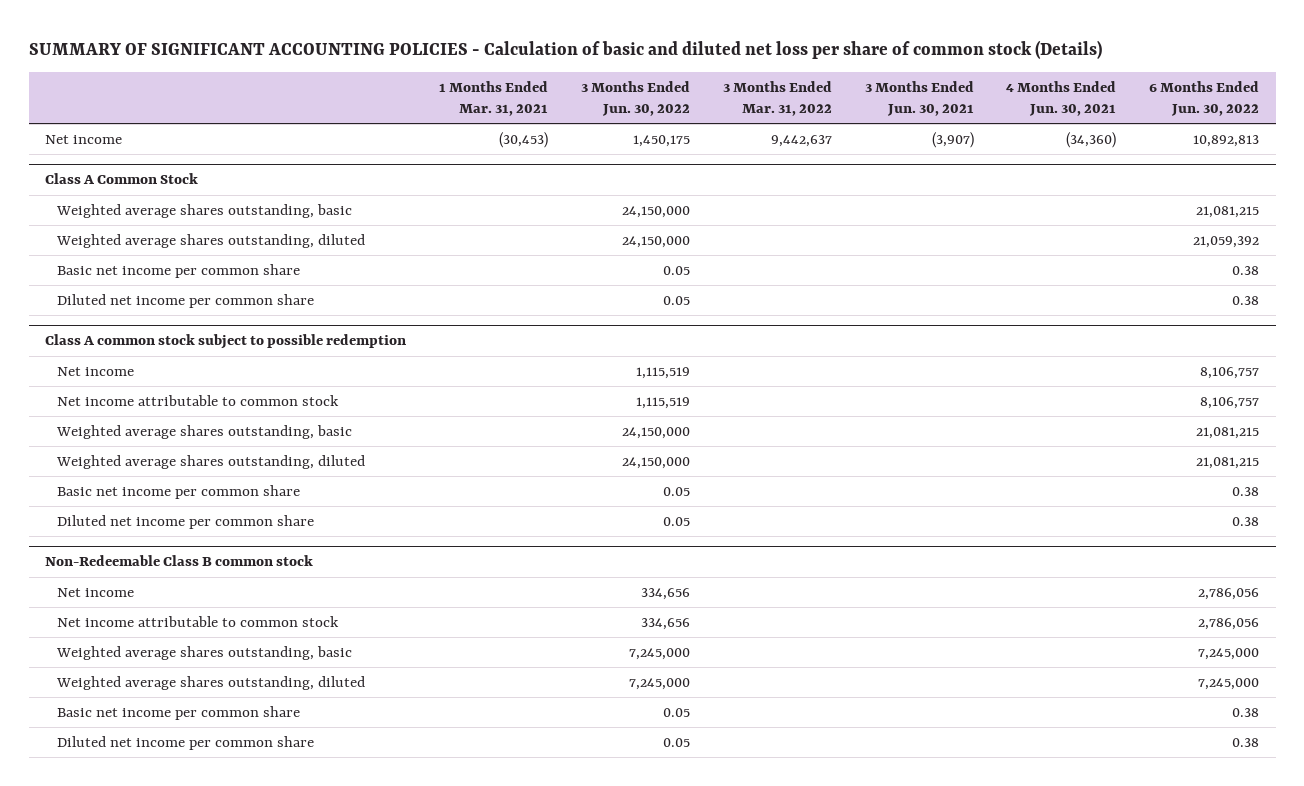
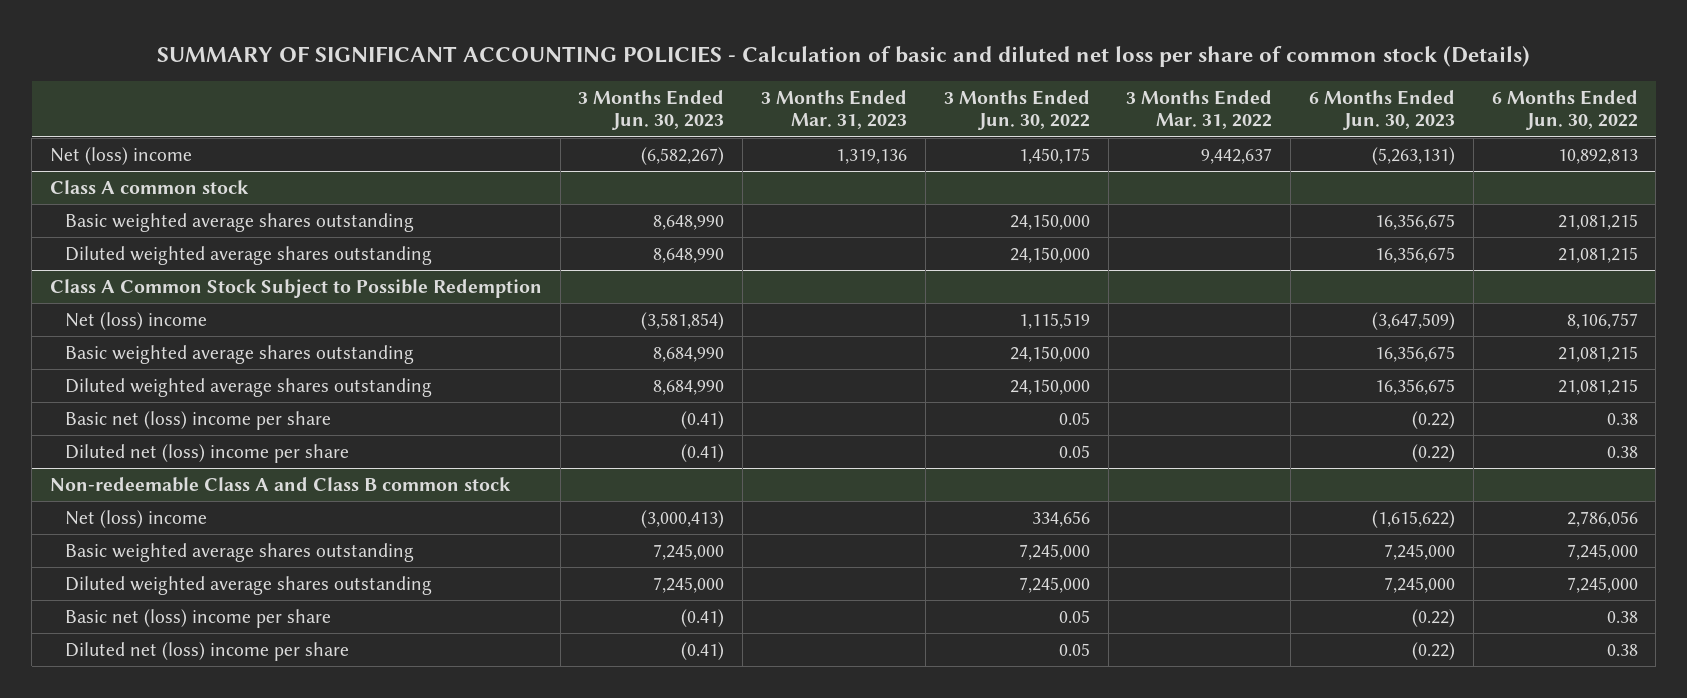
- | 1 Months Ended Mar. 31, 2021 | 3 Months Ended Jun. 30, 2022 | 3 Months Ended Mar. 31, 2022 | 3 Months Ended Jun. 30, 2021 | 4 Months Ended Jun. 30, 2021 | 6 Months Ended Jun. 30, 2022
+ | 3 Months Ended Jun. 30, 2023 | 3 Months Ended Mar. 31, 2023 | 3 Months Ended Jun. 30, 2022 | 3 Months Ended Mar. 31, 2022 | 6 Months Ended Jun. 30, 2023 | 6 Months Ended Jun. 30, 2022
- Net income | (30,453) | 1,450,175 | 9,442,637 | (3,907) | (34,360) | 10,892,813
- Class A Common Stock
- Weighted average shares outstanding, basic | | 24,150,000 | | | | 21,081,215
- Weighted average shares outstanding, diluted | | 24,150,000 | | | | 21,059,392
- Basic net income per common share | | 0.05 | | | | 0.38
- Diluted net income per common share | | 0.05 | | | | 0.38
- Class A common stock subject to possible redemption
- Net income | | 1,115,519 | | | | 8,106,757
- Net income attributable to common stock | | 1,115,519 | | | | 8,106,757
- Weighted average shares outstanding, basic | | 24,150,000 | | | | 21,081,215
- Weighted average shares outstanding, diluted | | 24,150,000 | | | | 21,081,215
- Basic net income per common share | | 0.05 | | | | 0.38
- Diluted net income per common share | | 0.05 | | | | 0.38
- Non-Redeemable Class B common stock
- Net income | | 334,656 | | | | 2,786,056
- Net income attributable to common stock | | 334,656 | | | | 2,786,056
- Weighted average shares outstanding, basic | | 7,245,000 | | | | 7,245,000
- Weighted average shares outstanding, diluted | | 7,245,000 | | | | 7,245,000
- Basic net income per common share | | 0.05 | | | | 0.38
- Diluted net income per common share | | 0.05 | | | | 0.38
+ Net (loss) income | (6,582,267) | 1,319,136 | 1,450,175 | 9,442,637 | (5,263,131) | 10,892,813
+ Class A common stock
+ Basic weighted average shares outstanding | 8,648,990 | | 24,150,000 | | 16,356,675 | 21,081,215
+ Diluted weighted average shares outstanding | 8,648,990 | | 24,150,000 | | 16,356,675 | 21,081,215
+ Class A Common Stock Subject to Possible Redemption
+ Net (loss) income | (3,581,854) | | 1,115,519 | | (3,647,509) | 8,106,757
+ Basic weighted average shares outstanding | 8,684,990 | | 24,150,000 | | 16,356,675 | 21,081,215
+ Diluted weighted average shares outstanding | 8,684,990 | | 24,150,000 | | 16,356,675 | 21,081,215
+ Basic net (loss) income per share | (0.41) | | 0.05 | | (0.22) | 0.38
+ Diluted net (loss) income per share | (0.41) | | 0.05 | | (0.22) | 0.38
+ Non-redeemable Class A and Class B common stock
+ Net (loss) income | (3,000,413) | | 334,656 | | (1,615,622) | 2,786,056
+ Basic weighted average shares outstanding | 7,245,000 | | 7,245,000 | | 7,245,000 | 7,245,000
+ Diluted weighted average shares outstanding | 7,245,000 | | 7,245,000 | | 7,245,000 | 7,245,000
+ Basic net (loss) income per share | (0.41) | | 0.05 | | (0.22) | 0.38
+ Diluted net (loss) income per share | (0.41) | | 0.05 | | (0.22) | 0.38

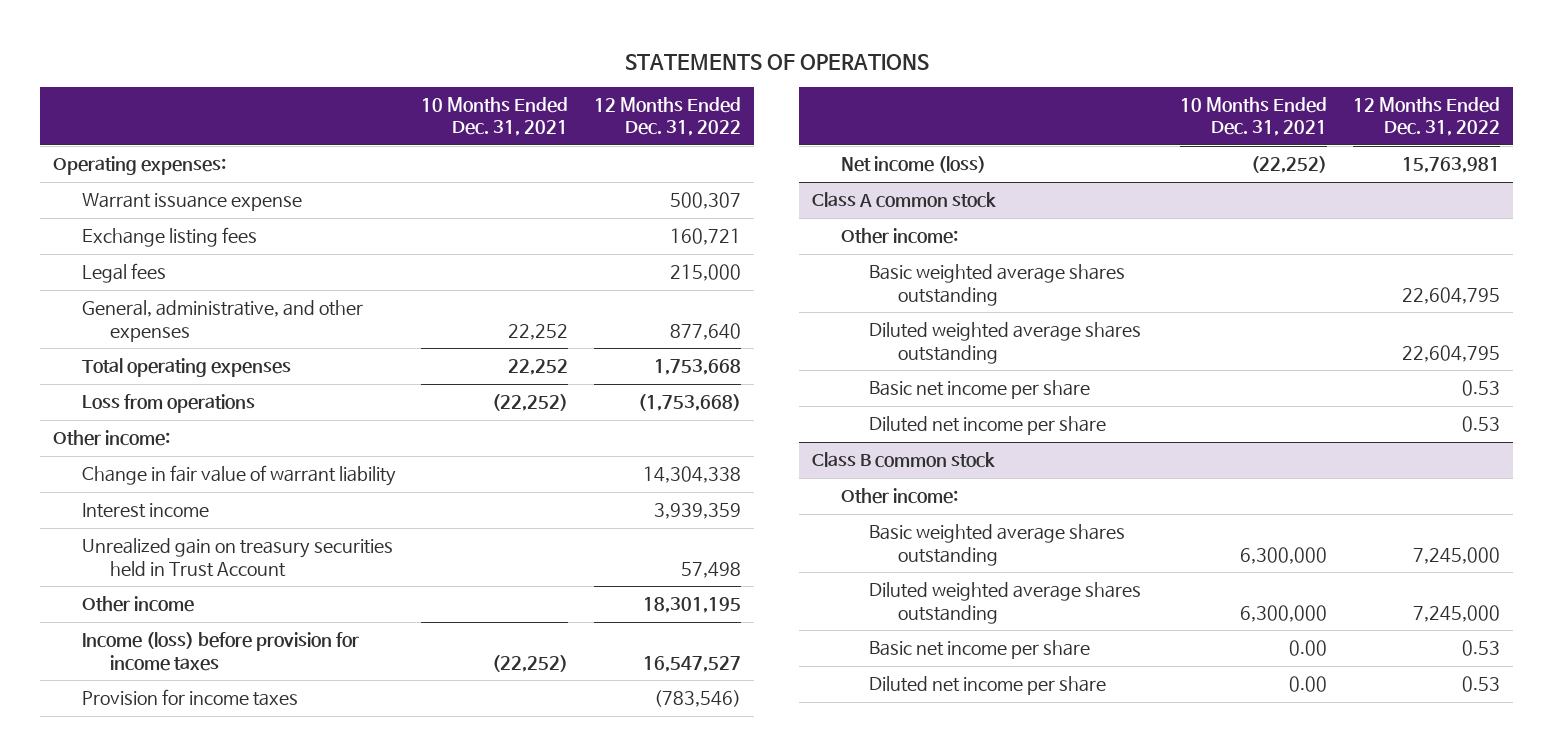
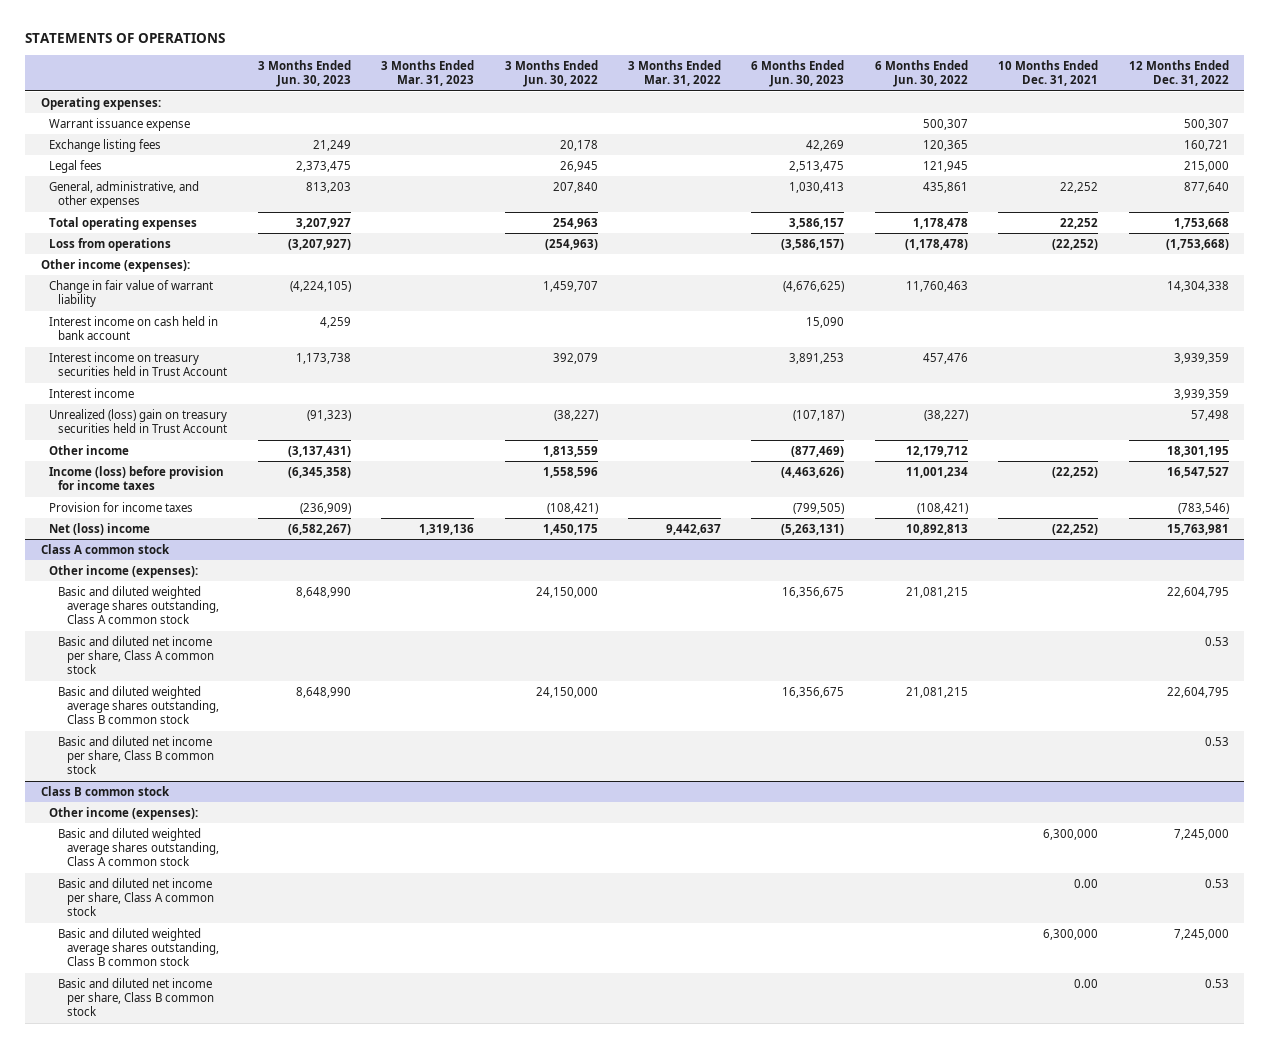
- | 10 Months Ended Dec. 31, 2021 | 12 Months Ended Dec. 31, 2022
+ | 3 Months Ended Jun. 30, 2023 | 3 Months Ended Mar. 31, 2023 | 3 Months Ended Jun. 30, 2022 | 3 Months Ended Mar. 31, 2022 | 6 Months Ended Jun. 30, 2023 | 6 Months Ended Jun. 30, 2022 | 10 Months Ended Dec. 31, 2021 | 12 Months Ended Dec. 31, 2022
- Other income:
+ Other income (expenses):
+ Interest income on cash held in bank account | 4,259 | | | | 15,090 | | |
+ Interest income on treasury securities held in Trust Account | 1,173,738 | | 392,079 | | 3,891,253 | 457,476 | | 3,939,359
- Unrealized gain on treasury securities held in Trust Account | | 57,498
+ Unrealized (loss) gain on treasury securities held in Trust Account | (91,323) | | (38,227) | | (107,187) | (38,227) | | 57,498
- Net income (loss) | (22,252) | 15,763,981
+ Net (loss) income | (6,582,267) | 1,319,136 | 1,450,175 | 9,442,637 | (5,263,131) | 10,892,813 | (22,252) | 15,763,981
@ Class A common stock
- Other income:
- Basic weighted average shares outstanding | | 22,604,795
- Diluted weighted average shares outstanding | | 22,604,795
- Basic net income per share | | 0.53
- Diluted net income per share | | 0.53
+ Other income (expenses):
+ Basic and diluted weighted average shares outstanding, Class A common stock | 8,648,990 | | 24,150,000 | | 16,356,675 | 21,081,215 | | 22,604,795
+ Basic and diluted net income per share, Class A common stock | | | | | | | | 0.53
+ Basic and diluted weighted average shares outstanding, Class B common stock | 8,648,990 | | 24,150,000 | | 16,356,675 | 21,081,215 | | 22,604,795
+ Basic and diluted net income per share, Class B common stock | | | | | | | | 0.53
@ Class B common stock
- Other income:
- Basic weighted average shares outstanding | 6,300,000 | 7,245,000
- Diluted weighted average shares outstanding | 6,300,000 | 7,245,000
- Basic net income per share | 0.00 | 0.53
- Diluted net income per share | 0.00 | 0.53
+ Other income (expenses):
+ Basic and diluted weighted average shares outstanding, Class A common stock | | | | | | | 6,300,000 | 7,245,000
+ Basic and diluted net income per share, Class A common stock | | | | | | | 0.00 | 0.53
+ Basic and diluted weighted average shares outstanding, Class B common stock | | | | | | | 6,300,000 | 7,245,000
+ Basic and diluted net income per share, Class B common stock | | | | | | | 0.00 | 0.53

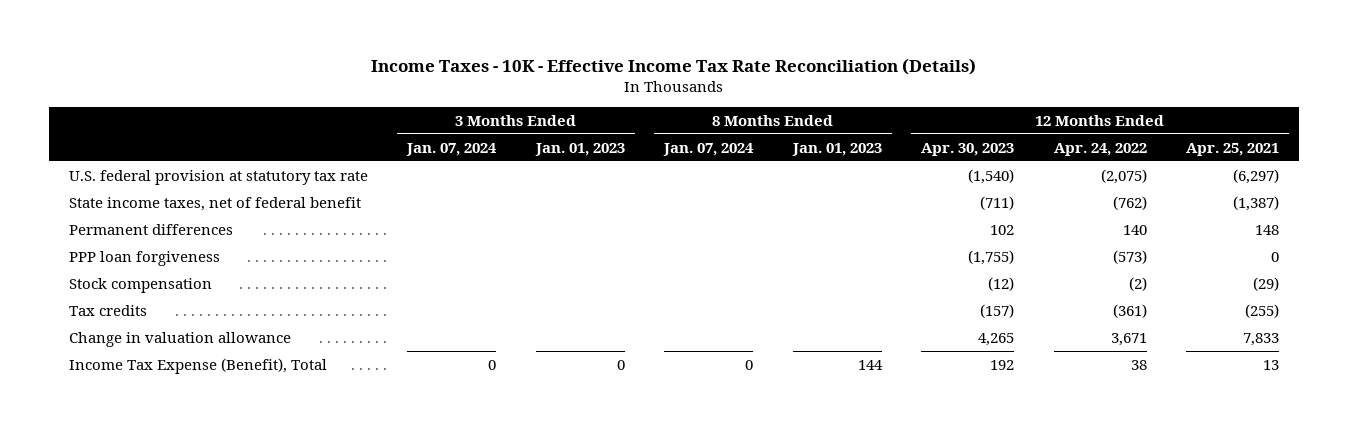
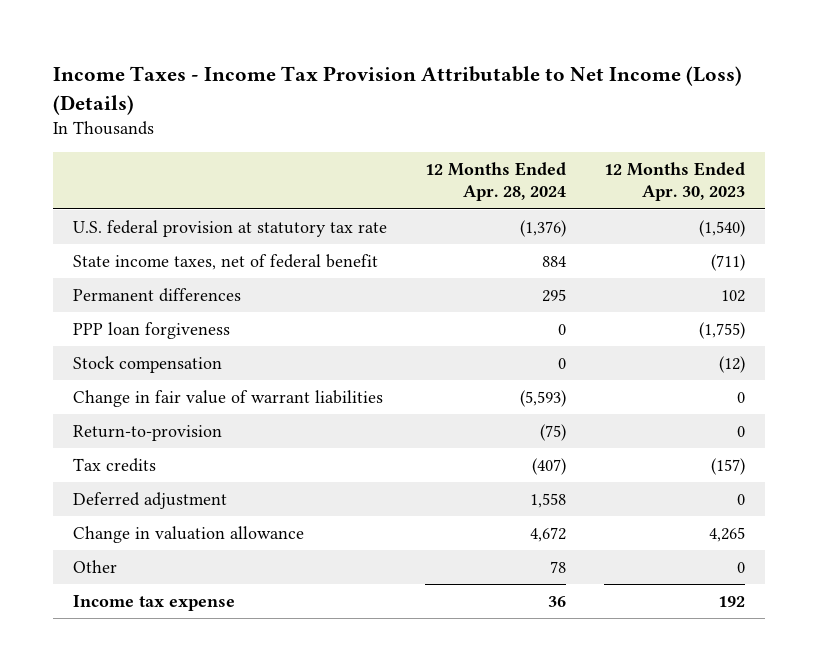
- Income Taxes - 10K - Effective Income Tax Rate Reconciliation (Details)
+ Income Taxes - Income Tax Provision Attributable to Net Income (Loss) (Details)
- | 3 Months Ended Jan. 07, 2024 | 3 Months Ended Jan. 01, 2023 | 8 Months Ended Jan. 07, 2024 | 8 Months Ended Jan. 01, 2023 | 12 Months Ended Apr. 30, 2023 | 12 Months Ended Apr. 24, 2022 | 12 Months Ended Apr. 25, 2021
+ | 12 Months Ended Apr. 28, 2024 | 12 Months Ended Apr. 30, 2023
+ Change in fair value of warrant liabilities | (5,593) | 0
+ Return-to-provision | (75) | 0
+ Deferred adjustment | 1,558 | 0
- Income Tax Expense (Benefit), Total | 0 | 0 | 0 | 144 | 192 | 38 | 13
+ Other | 78 | 0
+ Income tax expense | 36 | 192

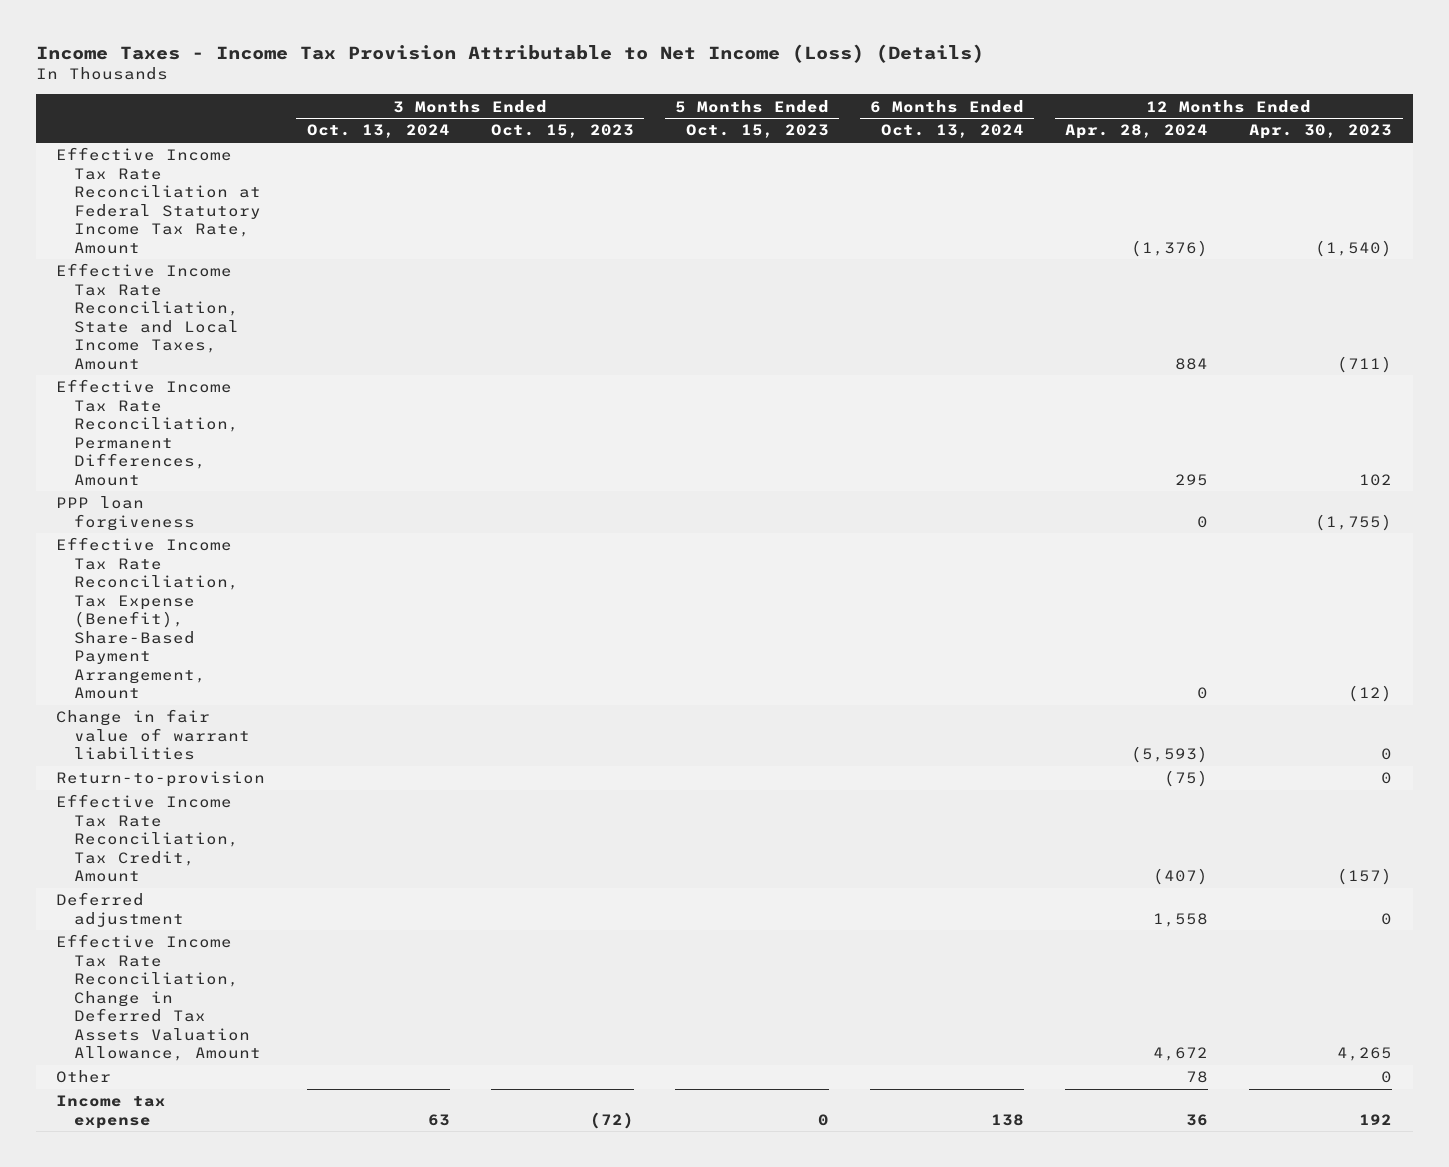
- | 12 Months Ended Apr. 28, 2024 | 12 Months Ended Apr. 30, 2023
+ | 3 Months Ended Oct. 13, 2024 | 3 Months Ended Oct. 15, 2023 | 5 Months Ended Oct. 15, 2023 | 6 Months Ended Oct. 13, 2024 | 12 Months Ended Apr. 28, 2024 | 12 Months Ended Apr. 30, 2023
- U.S. federal provision at statutory tax rate | (1,376) | (1,540)
- State income taxes, net of federal benefit | 884 | (711)
- Permanent differences | 295 | 102
+ Effective Income Tax Rate Reconciliation at Federal Statutory Income Tax Rate, Amount | | | | | (1,376) | (1,540)
+ Effective Income Tax Rate Reconciliation, State and Local Income Taxes, Amount | | | | | 884 | (711)
+ Effective Income Tax Rate Reconciliation, Permanent Differences, Amount | | | | | 295 | 102
- Stock compensation | 0 | (12)
+ Effective Income Tax Rate Reconciliation, Tax Expense (Benefit), Share-Based Payment Arrangement, Amount | | | | | 0 | (12)
- Tax credits | (407) | (157)
+ Effective Income Tax Rate Reconciliation, Tax Credit, Amount | | | | | (407) | (157)
- Change in valuation allowance | 4,672 | 4,265
+ Effective Income Tax Rate Reconciliation, Change in Deferred Tax Assets Valuation Allowance, Amount | | | | | 4,672 | 4,265

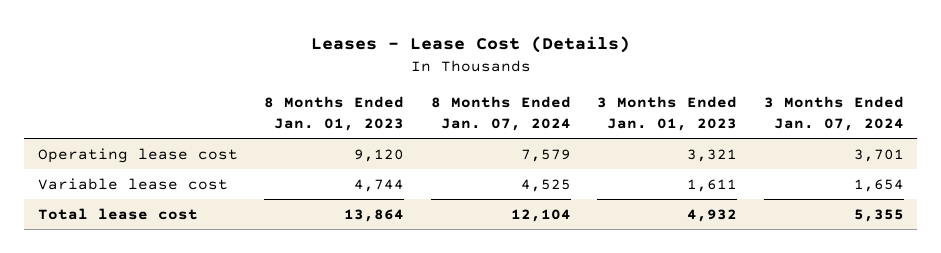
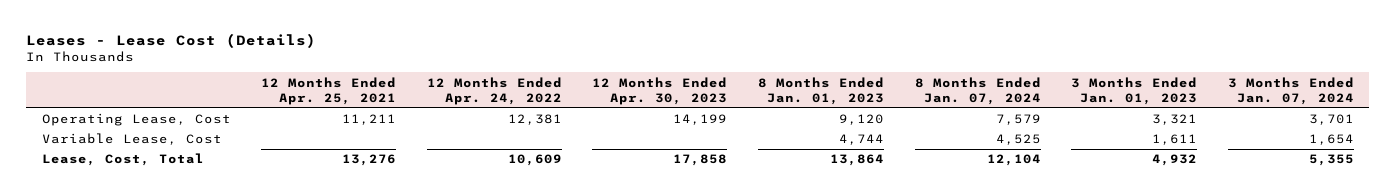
- | 8 Months Ended Jan. 01, 2023 | 8 Months Ended Jan. 07, 2024 | 3 Months Ended Jan. 01, 2023 | 3 Months Ended Jan. 07, 2024
+ | 12 Months Ended Apr. 25, 2021 | 12 Months Ended Apr. 24, 2022 | 12 Months Ended Apr. 30, 2023 | 8 Months Ended Jan. 01, 2023 | 8 Months Ended Jan. 07, 2024 | 3 Months Ended Jan. 01, 2023 | 3 Months Ended Jan. 07, 2024
- Operating lease cost | 9,120 | 7,579 | 3,321 | 3,701
- Variable lease cost | 4,744 | 4,525 | 1,611 | 1,654
- Total lease cost | 13,864 | 12,104 | 4,932 | 5,355
+ Operating Lease, Cost | 11,211 | 12,381 | 14,199 | 9,120 | 7,579 | 3,321 | 3,701
+ Variable Lease, Cost | | | | 4,744 | 4,525 | 1,611 | 1,654
+ Lease, Cost, Total | 13,276 | 10,609 | 17,858 | 13,864 | 12,104 | 4,932 | 5,355

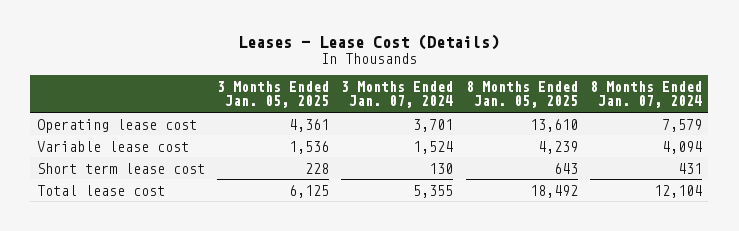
- | 12 Months Ended Apr. 25, 2021 | 12 Months Ended Apr. 24, 2022 | 12 Months Ended Apr. 30, 2023 | 8 Months Ended Jan. 01, 2023 | 8 Months Ended Jan. 07, 2024 | 3 Months Ended Jan. 01, 2023 | 3 Months Ended Jan. 07, 2024
+ | 3 Months Ended Jan. 05, 2025 | 3 Months Ended Jan. 07, 2024 | 8 Months Ended Jan. 05, 2025 | 8 Months Ended Jan. 07, 2024
- Operating Lease, Cost | 11,211 | 12,381 | 14,199 | 9,120 | 7,579 | 3,321 | 3,701
- Variable Lease, Cost | | | | 4,744 | 4,525 | 1,611 | 1,654
- Lease, Cost, Total | 13,276 | 10,609 | 17,858 | 13,864 | 12,104 | 4,932 | 5,355
+ Operating lease cost | 4,361 | 3,701 | 13,610 | 7,579
+ Variable lease cost | 1,536 | 1,524 | 4,239 | 4,094
+ Short term lease cost | 228 | 130 | 643 | 431
+ Total lease cost | 6,125 | 5,355 | 18,492 | 12,104

